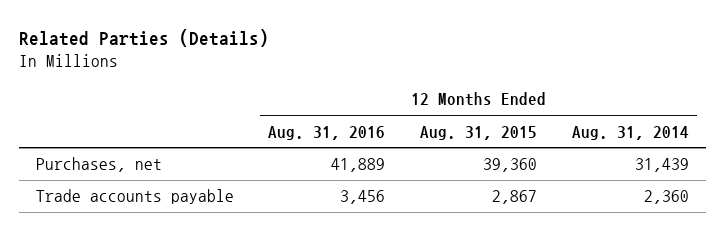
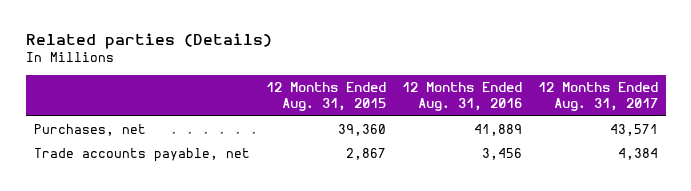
- Related Parties (Details)
+ Related parties (Details)
- | 12 Months Ended Aug. 31, 2016 | 12 Months Ended Aug. 31, 2015 | 12 Months Ended Aug. 31, 2014
+ | 12 Months Ended Aug. 31, 2015 | 12 Months Ended Aug. 31, 2016 | 12 Months Ended Aug. 31, 2017
- Trade accounts payable | 3,456 | 2,867 | 2,360
+ Trade accounts payable, net | 2,867 | 3,456 | 4,384

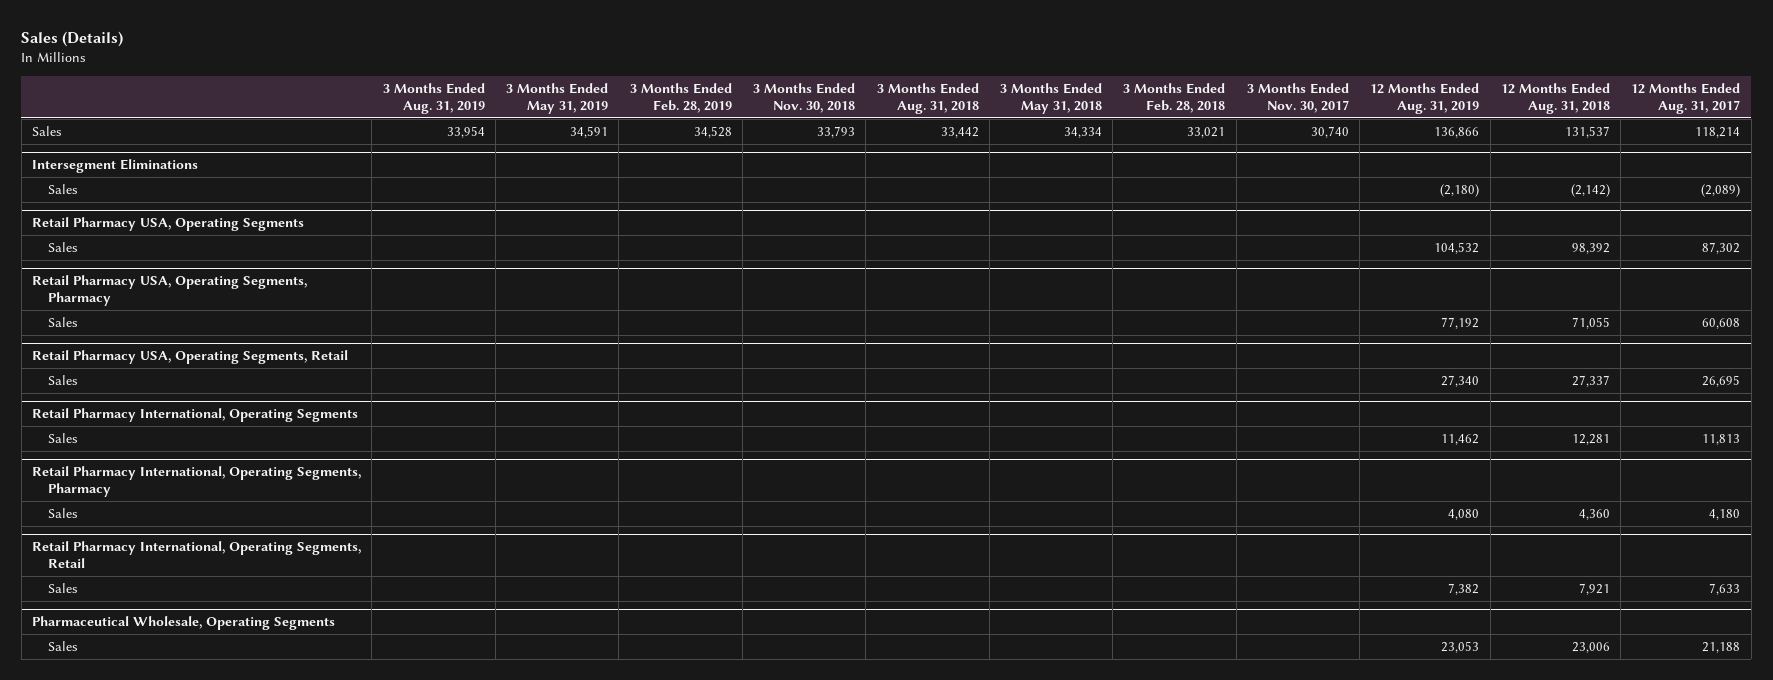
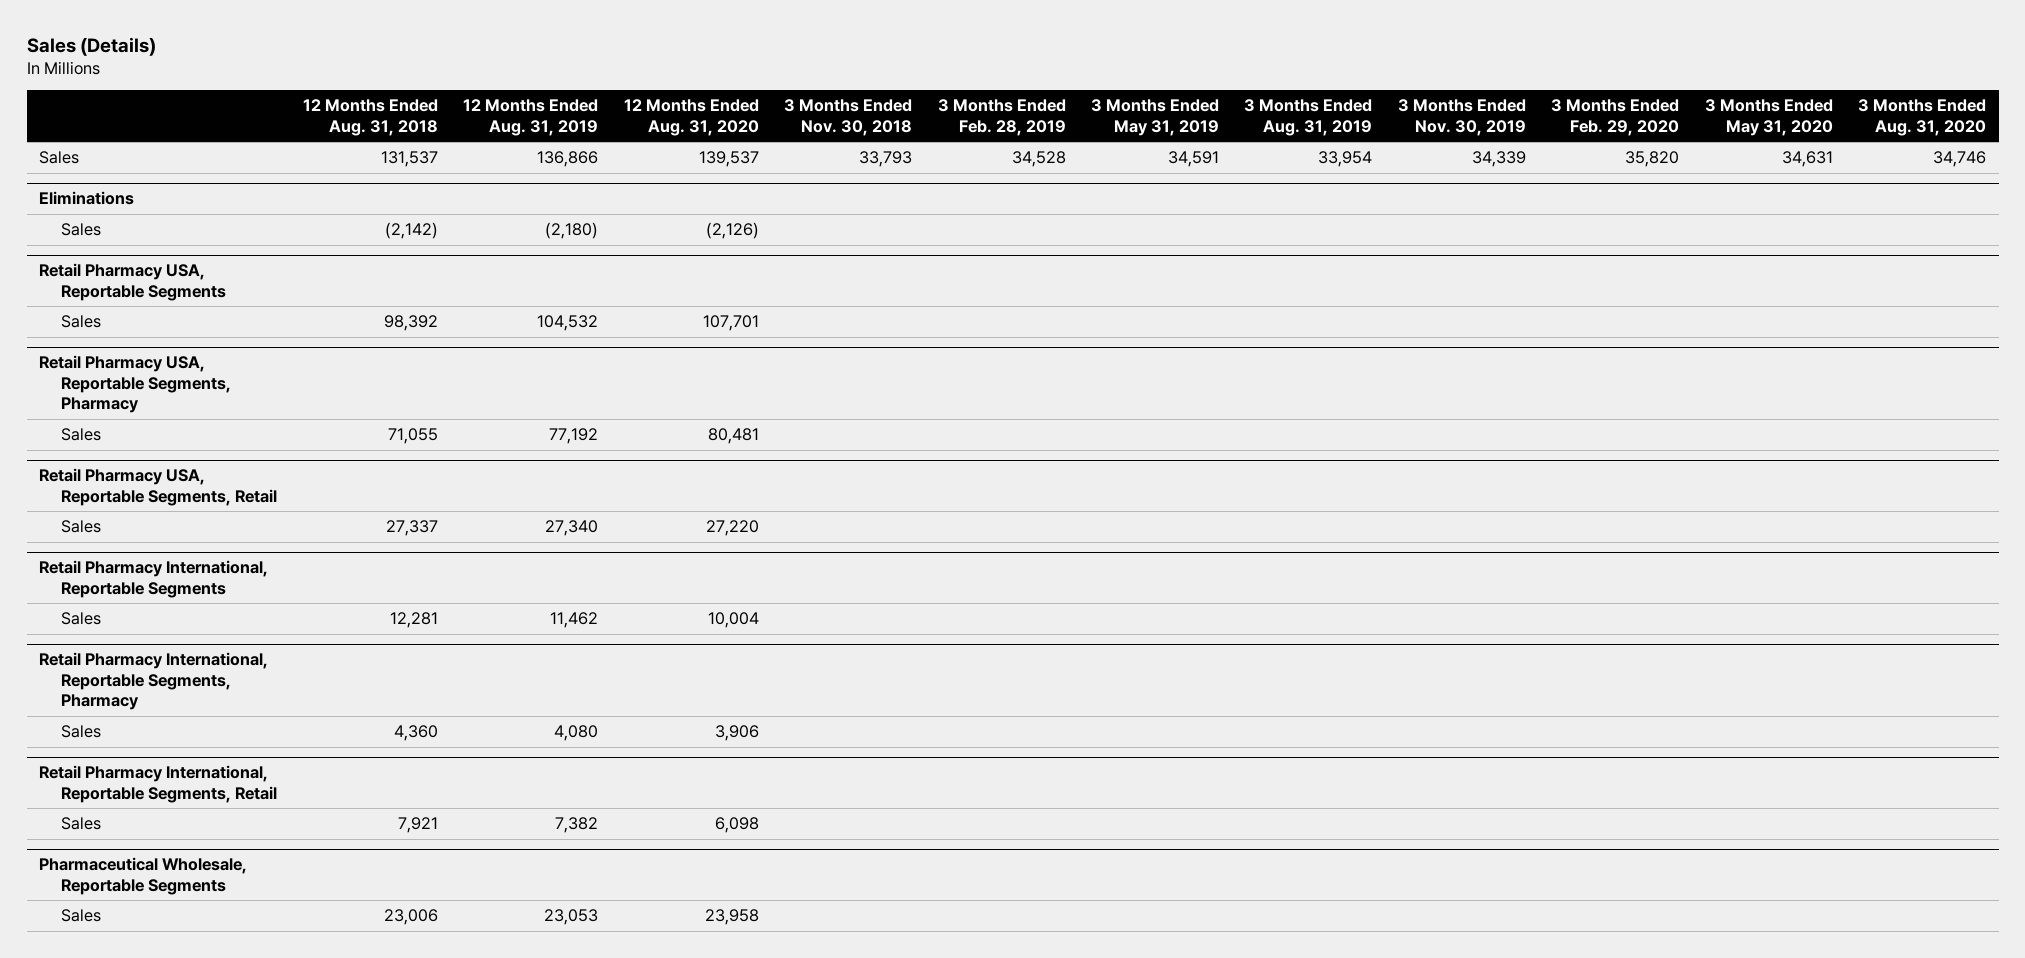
- | 3 Months Ended Aug. 31, 2019 | 3 Months Ended May 31, 2019 | 3 Months Ended Feb. 28, 2019 | 3 Months Ended Nov. 30, 2018 | 3 Months Ended Aug. 31, 2018 | 3 Months Ended May 31, 2018 | 3 Months Ended Feb. 28, 2018 | 3 Months Ended Nov. 30, 2017 | 12 Months Ended Aug. 31, 2019 | 12 Months Ended Aug. 31, 2018 | 12 Months Ended Aug. 31, 2017
+ | 12 Months Ended Aug. 31, 2018 | 12 Months Ended Aug. 31, 2019 | 12 Months Ended Aug. 31, 2020 | 3 Months Ended Nov. 30, 2018 | 3 Months Ended Feb. 28, 2019 | 3 Months Ended May 31, 2019 | 3 Months Ended Aug. 31, 2019 | 3 Months Ended Nov. 30, 2019 | 3 Months Ended Feb. 29, 2020 | 3 Months Ended May 31, 2020 | 3 Months Ended Aug. 31, 2020
- Intersegment Eliminations
+ Eliminations
- Retail Pharmacy USA, Operating Segments
+ Retail Pharmacy USA, Reportable Segments
- Retail Pharmacy USA, Operating Segments, Pharmacy
+ Retail Pharmacy USA, Reportable Segments, Pharmacy
- Retail Pharmacy USA, Operating Segments, Retail
+ Retail Pharmacy USA, Reportable Segments, Retail
- Retail Pharmacy International, Operating Segments
+ Retail Pharmacy International, Reportable Segments
- Retail Pharmacy International, Operating Segments, Pharmacy
+ Retail Pharmacy International, Reportable Segments, Pharmacy
- Retail Pharmacy International, Operating Segments, Retail
+ Retail Pharmacy International, Reportable Segments, Retail
- Pharmaceutical Wholesale, Operating Segments
+ Pharmaceutical Wholesale, Reportable Segments

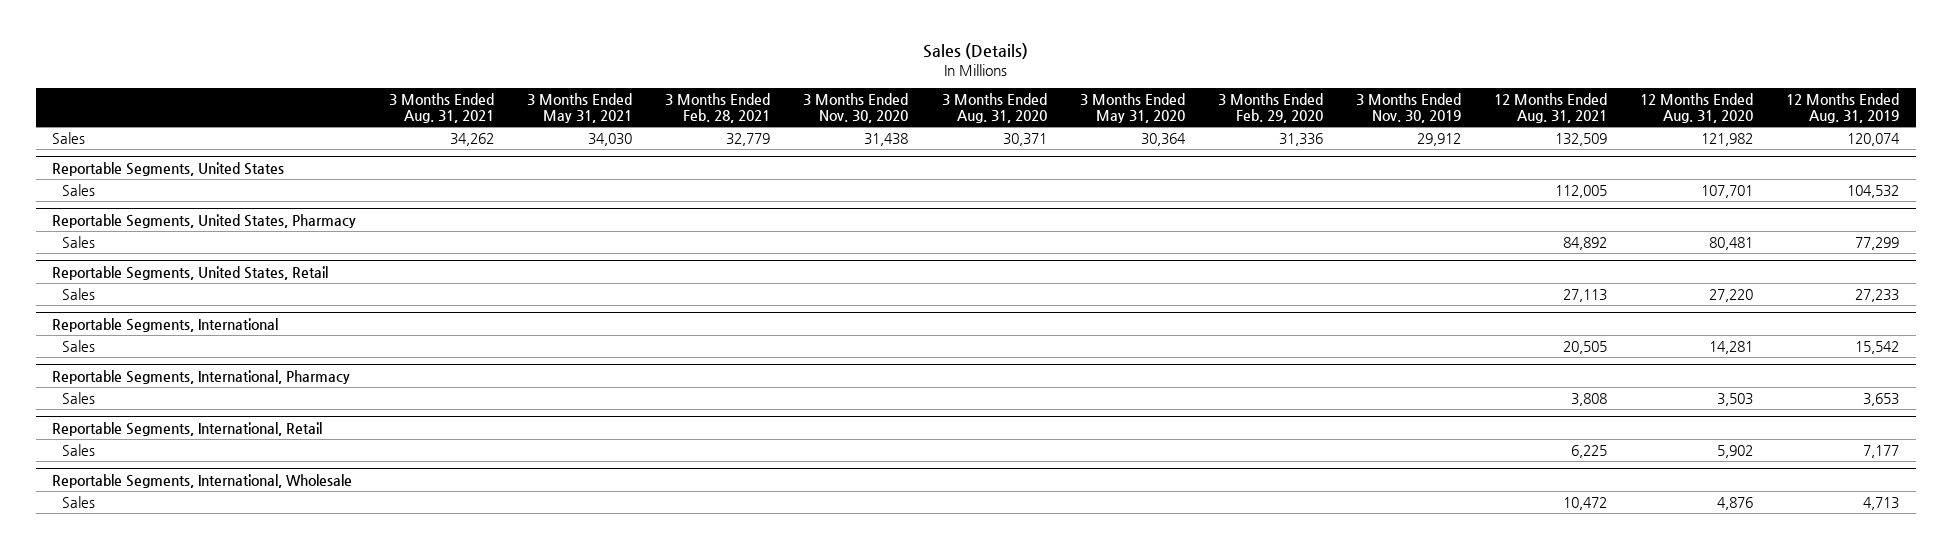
- | 12 Months Ended Aug. 31, 2018 | 12 Months Ended Aug. 31, 2019 | 12 Months Ended Aug. 31, 2020 | 3 Months Ended Nov. 30, 2018 | 3 Months Ended Feb. 28, 2019 | 3 Months Ended May 31, 2019 | 3 Months Ended Aug. 31, 2019 | 3 Months Ended Nov. 30, 2019 | 3 Months Ended Feb. 29, 2020 | 3 Months Ended May 31, 2020 | 3 Months Ended Aug. 31, 2020
+ | 3 Months Ended Aug. 31, 2021 | 3 Months Ended May 31, 2021 | 3 Months Ended Feb. 28, 2021 | 3 Months Ended Nov. 30, 2020 | 3 Months Ended Aug. 31, 2020 | 3 Months Ended May 31, 2020 | 3 Months Ended Feb. 29, 2020 | 3 Months Ended Nov. 30, 2019 | 12 Months Ended Aug. 31, 2021 | 12 Months Ended Aug. 31, 2020 | 12 Months Ended Aug. 31, 2019
- Sales | 131,537 | 136,866 | 139,537 | 33,793 | 34,528 | 34,591 | 33,954 | 34,339 | 35,820 | 34,631 | 34,746
- Eliminations
- Sales | (2,142) | (2,180) | (2,126) | | | | | | | |
- Retail Pharmacy USA, Reportable Segments
+ Sales | 34,262 | 34,030 | 32,779 | 31,438 | 30,371 | 30,364 | 31,336 | 29,912 | 132,509 | 121,982 | 120,074
+ Reportable Segments, United States
- Retail Pharmacy USA, Reportable Segments, Pharmacy
- Sales | 71,055 | 77,192 | 80,481 | | | | | | | |
- Retail Pharmacy USA, Reportable Segments, Retail
- Sales | 27,337 | 27,340 | 27,220 | | | | | | | |
- Retail Pharmacy International, Reportable Segments
- Sales | 12,281 | 11,462 | 10,004 | | | | | | | |
- Retail Pharmacy International, Reportable Segments, Pharmacy
- Sales | 4,360 | 4,080 | 3,906 | | | | | | | |
- Retail Pharmacy International, Reportable Segments, Retail
- Sales | 7,921 | 7,382 | 6,098 | | | | | | | |
- Pharmaceutical Wholesale, Reportable Segments
- Sales | 23,006 | 23,053 | 23,958 | | | | | | | |
+ Reportable Segments, United States, Pharmacy
+ Sales | | | | | | | | | 84,892 | 80,481 | 77,299
+ Reportable Segments, United States, Retail
+ Sales | | | | | | | | | 27,113 | 27,220 | 27,233
+ Reportable Segments, International
+ Sales | | | | | | | | | 20,505 | 14,281 | 15,542
+ Reportable Segments, International, Pharmacy
+ Sales | | | | | | | | | 3,808 | 3,503 | 3,653
+ Reportable Segments, International, Retail
+ Sales | | | | | | | | | 6,225 | 5,902 | 7,177
+ Reportable Segments, International, Wholesale
+ Sales | | | | | | | | | 10,472 | 4,876 | 4,713

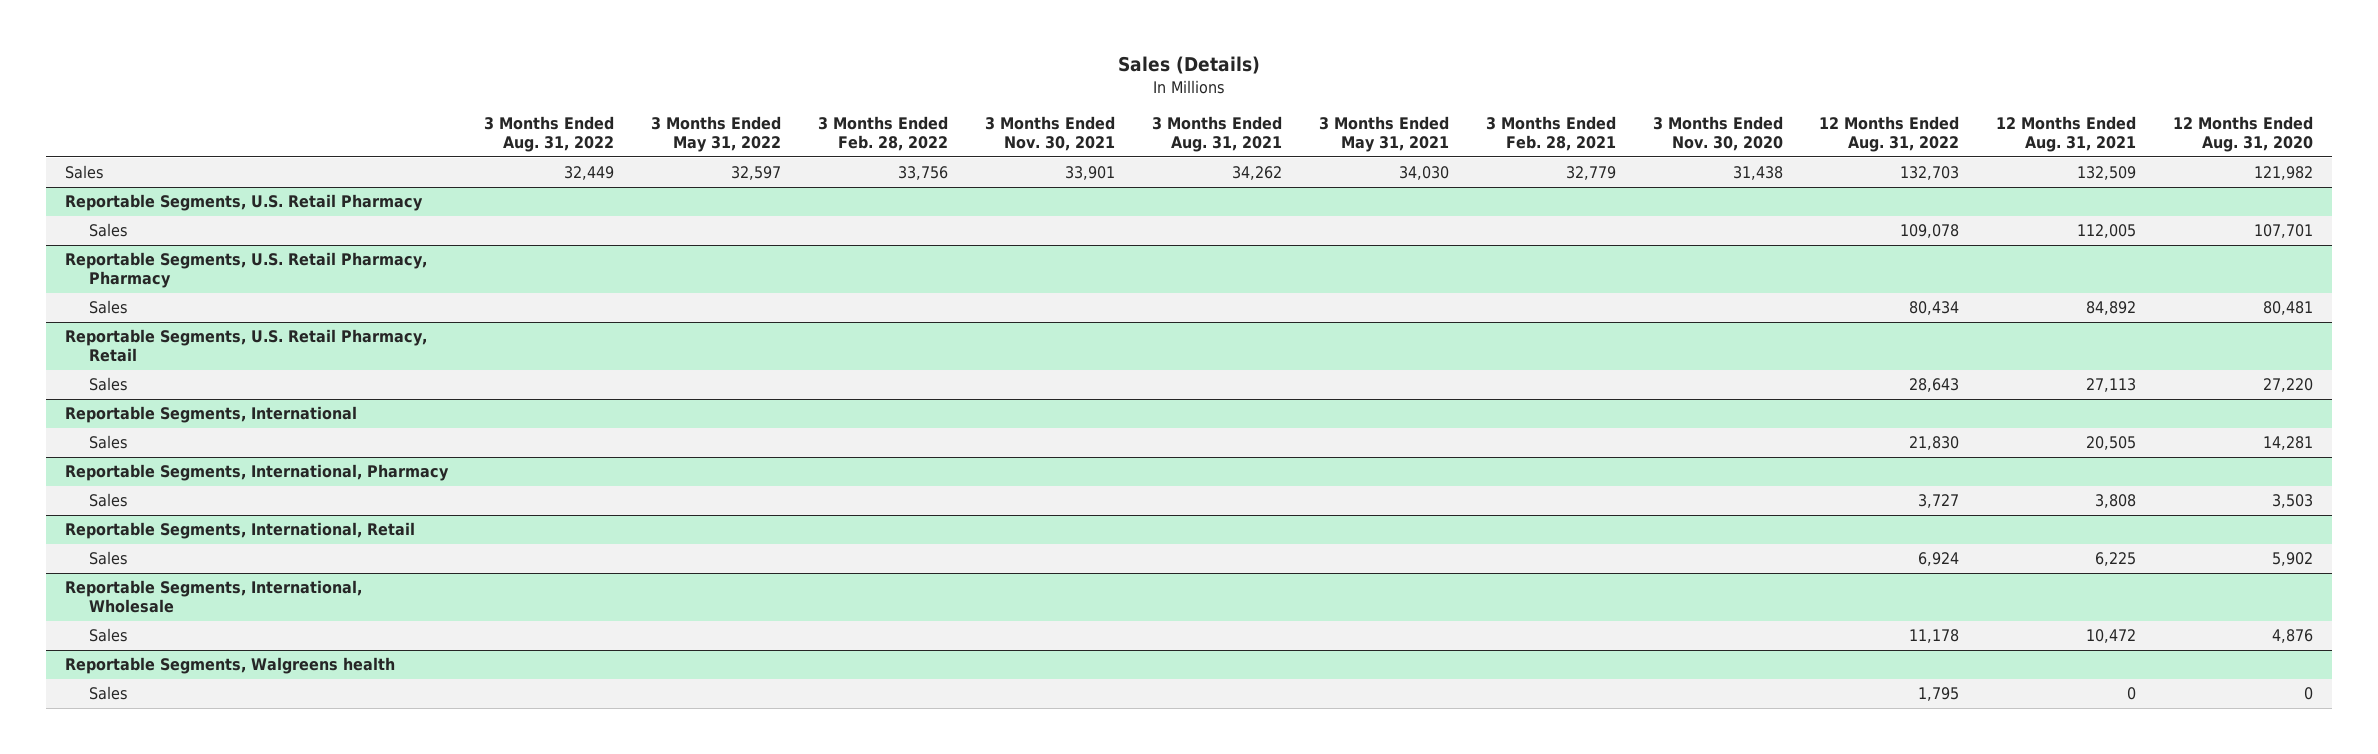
- | 3 Months Ended Aug. 31, 2021 | 3 Months Ended May 31, 2021 | 3 Months Ended Feb. 28, 2021 | 3 Months Ended Nov. 30, 2020 | 3 Months Ended Aug. 31, 2020 | 3 Months Ended May 31, 2020 | 3 Months Ended Feb. 29, 2020 | 3 Months Ended Nov. 30, 2019 | 12 Months Ended Aug. 31, 2021 | 12 Months Ended Aug. 31, 2020 | 12 Months Ended Aug. 31, 2019
+ | 3 Months Ended Aug. 31, 2022 | 3 Months Ended May 31, 2022 | 3 Months Ended Feb. 28, 2022 | 3 Months Ended Nov. 30, 2021 | 3 Months Ended Aug. 31, 2021 | 3 Months Ended May 31, 2021 | 3 Months Ended Feb. 28, 2021 | 3 Months Ended Nov. 30, 2020 | 12 Months Ended Aug. 31, 2022 | 12 Months Ended Aug. 31, 2021 | 12 Months Ended Aug. 31, 2020
- Reportable Segments, United States
+ Reportable Segments, U.S. Retail Pharmacy
- Reportable Segments, United States, Pharmacy
+ Reportable Segments, U.S. Retail Pharmacy, Pharmacy
- Reportable Segments, United States, Retail
+ Reportable Segments, U.S. Retail Pharmacy, Retail
+ Reportable Segments, Walgreens health
+ Sales | | | | | | | | | 1,795 | 0 | 0

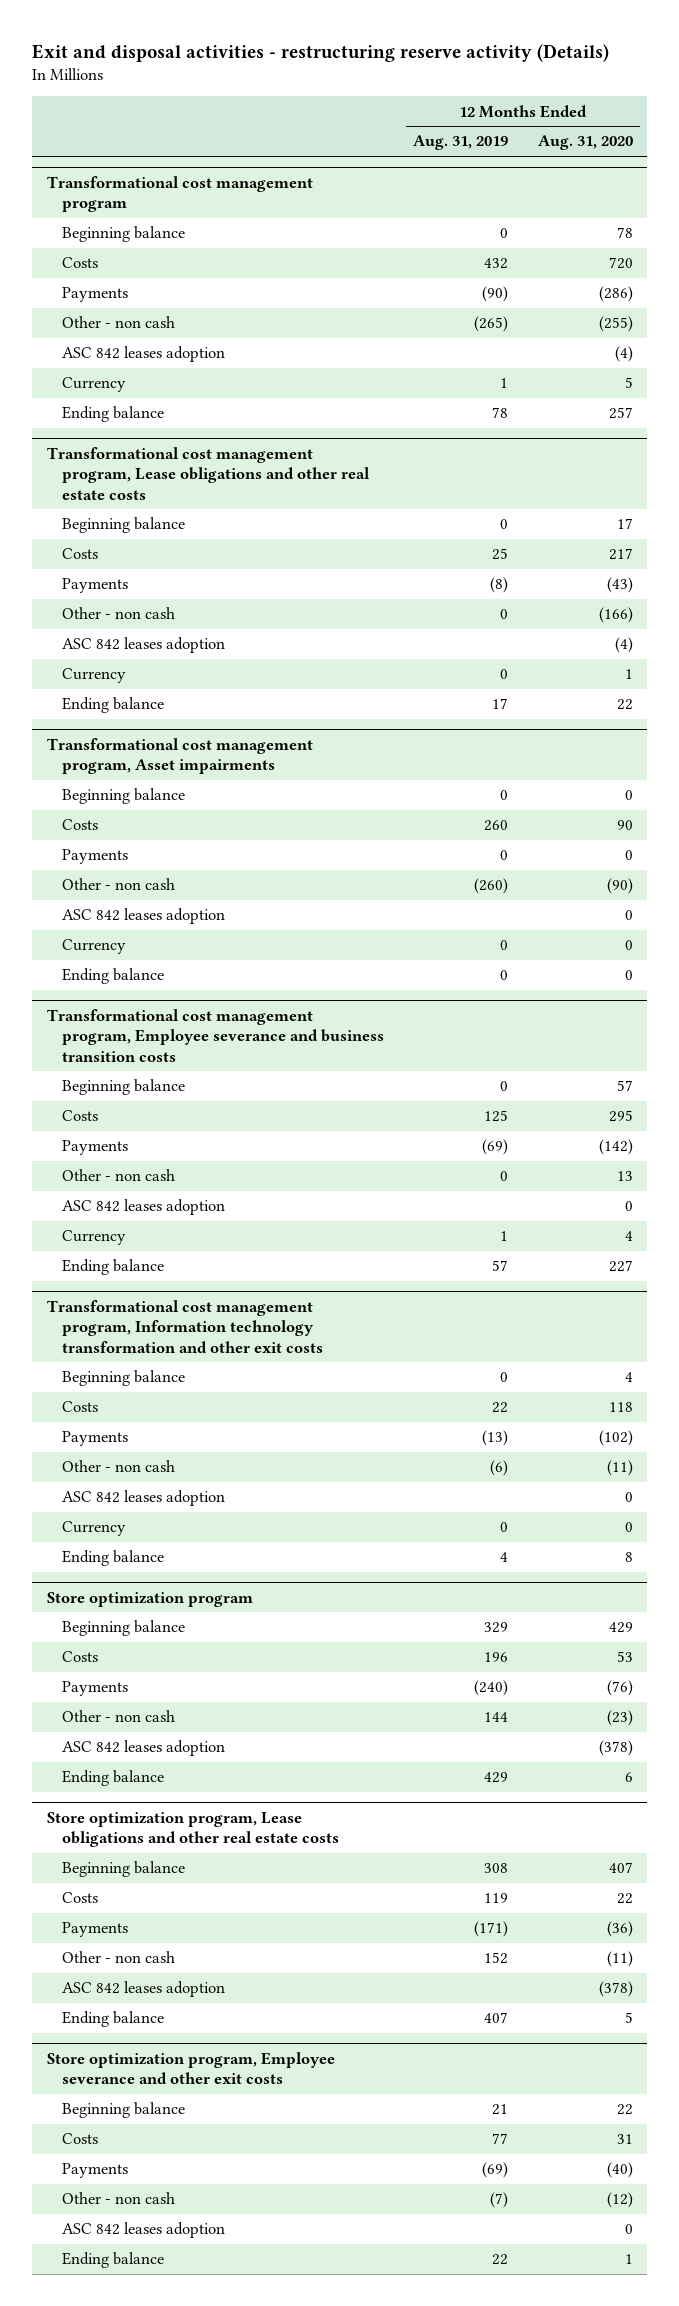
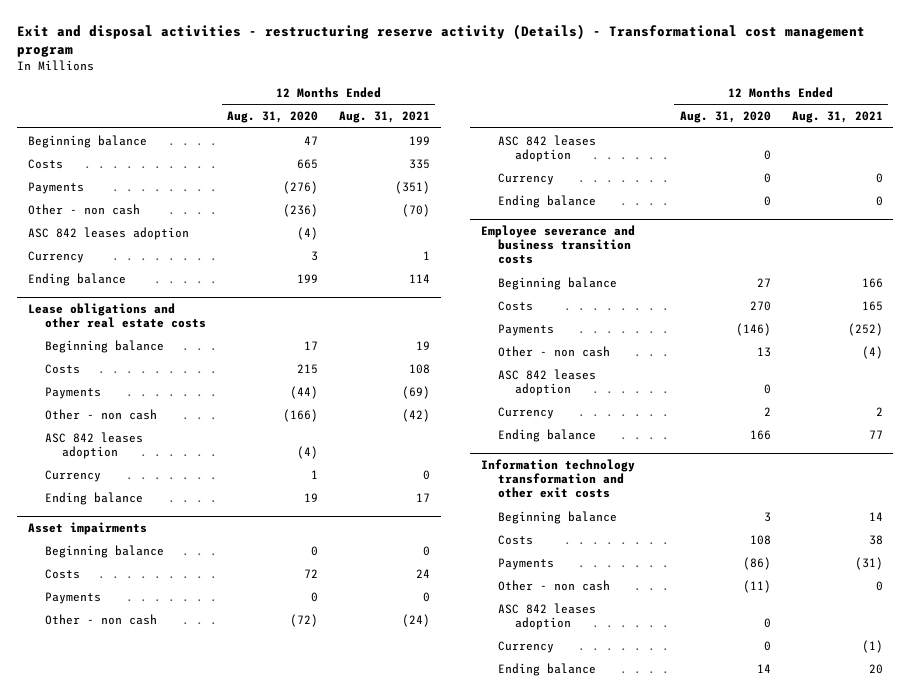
- Exit and disposal activities - restructuring reserve activity (Details)
+ Exit and disposal activities - restructuring reserve activity (Details) - Transformational cost management program
- | 12 Months Ended Aug. 31, 2019 | 12 Months Ended Aug. 31, 2020
+ | 12 Months Ended Aug. 31, 2020 | 12 Months Ended Aug. 31, 2021
- Transformational cost management program
- Beginning balance | 0 | 78
- Costs | 432 | 720
- Payments | (90) | (286)
- Other - non cash | (265) | (255)
+ Beginning balance | 47 | 199
+ Costs | 665 | 335
+ Payments | (276) | (351)
+ Other - non cash | (236) | (70)
- Currency | 1 | 5
- Ending balance | 78 | 257
- Transformational cost management program, Lease obligations and other real estate costs
+ Currency | 3 | 1
+ Ending balance | 199 | 114
+ Lease obligations and other real estate costs
- Costs | 25 | 217
- Payments | (8) | (43)
+ Costs | 215 | 108
+ Payments | (44) | (69)
- Ending balance | 17 | 22
- Transformational cost management program, Asset impairments
+ Ending balance | 19 | 17
+ Asset impairments
- Costs | 260 | 90
+ Costs | 72 | 24
- Other - non cash | (260) | (90)
+ Other - non cash | (72) | (24)
- Transformational cost management program, Employee severance and business transition costs
- Beginning balance | 0 | 57
- Costs | 125 | 295
- Payments | (69) | (142)
+ Employee severance and business transition costs
+ Beginning balance | 27 | 166
+ Costs | 270 | 165
+ Payments | (146) | (252)
- Currency | 1 | 4
- Ending balance | 57 | 227
- Transformational cost management program, Information technology transformation and other exit costs
- Beginning balance | 0 | 4
- Costs | 22 | 118
- Payments | (13) | (102)
+ Currency | 2 | 2
+ Ending balance | 166 | 77
+ Information technology transformation and other exit costs
+ Beginning balance | 3 | 14
+ Costs | 108 | 38
+ Payments | (86) | (31)
- Ending balance | 4 | 8
- Store optimization program
- Beginning balance | 329 | 429
- Costs | 196 | 53
- Payments | (240) | (76)
- Other - non cash | 144 | (23)
- ASC 842 leases adoption | | (378)
- Ending balance | 429 | 6
- Store optimization program, Lease obligations and other real estate costs
- Beginning balance | 308 | 407
- Costs | 119 | 22
- Payments | (171) | (36)
- Other - non cash | 152 | (11)
- ASC 842 leases adoption | | (378)
- Ending balance | 407 | 5
- Store optimization program, Employee severance and other exit costs
- Beginning balance | 21 | 22
- Costs | 77 | 31
- Payments | (69) | (40)
- Other - non cash | (7) | (12)
- ASC 842 leases adoption | | 0
- Ending balance | 22 | 1
+ Ending balance | 14 | 20

